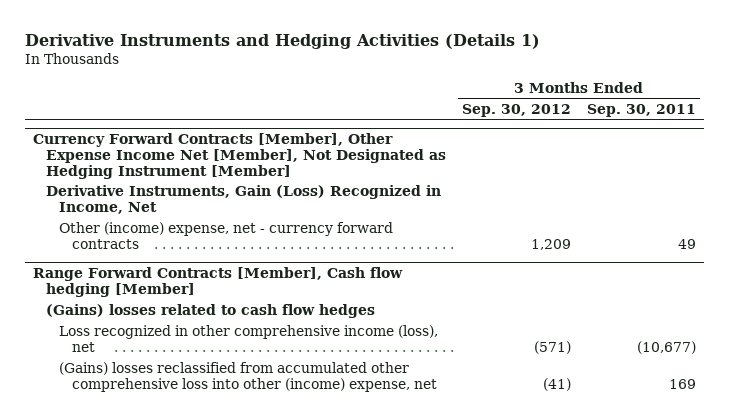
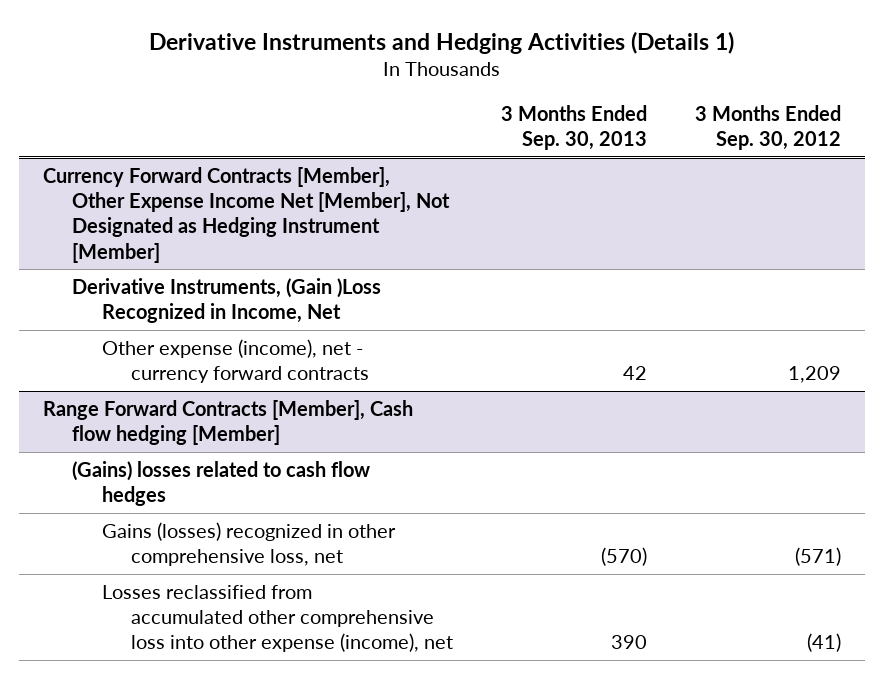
- | 3 Months Ended Sep. 30, 2012 | 3 Months Ended Sep. 30, 2011
+ | 3 Months Ended Sep. 30, 2013 | 3 Months Ended Sep. 30, 2012
@ Currency Forward Contracts [Member], Other Expense Income Net [Member], Not Designated as Hedging Instrument [Member]
- Derivative Instruments, Gain (Loss) Recognized in Income, Net
- Other (income) expense, net - currency forward contracts | 1,209 | 49
+ Derivative Instruments, (Gain )Loss Recognized in Income, Net
+ Other expense (income), net - currency forward contracts | 42 | 1,209
@ Range Forward Contracts [Member], Cash flow hedging [Member]
- Loss recognized in other comprehensive income (loss), net | (571) | (10,677)
- (Gains) losses reclassified from accumulated other comprehensive loss into other (income) expense, net | (41) | 169
+ Gains (losses) recognized in other comprehensive loss, net | (570) | (571)
+ Losses reclassified from accumulated other comprehensive loss into other expense (income), net | 390 | (41)

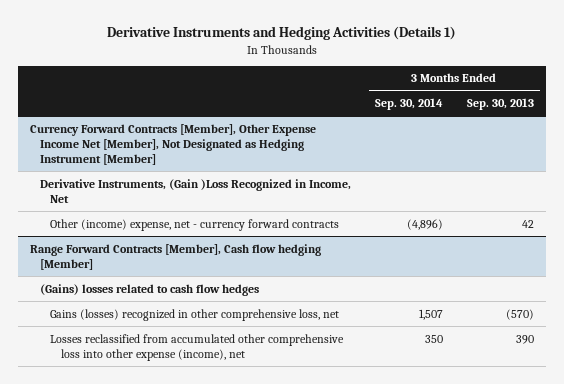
- | 3 Months Ended Sep. 30, 2013 | 3 Months Ended Sep. 30, 2012
+ | 3 Months Ended Sep. 30, 2014 | 3 Months Ended Sep. 30, 2013
@ Currency Forward Contracts [Member], Other Expense Income Net [Member], Not Designated as Hedging Instrument [Member]
- Other expense (income), net - currency forward contracts | 42 | 1,209
+ Other (income) expense, net - currency forward contracts | (4,896) | 42

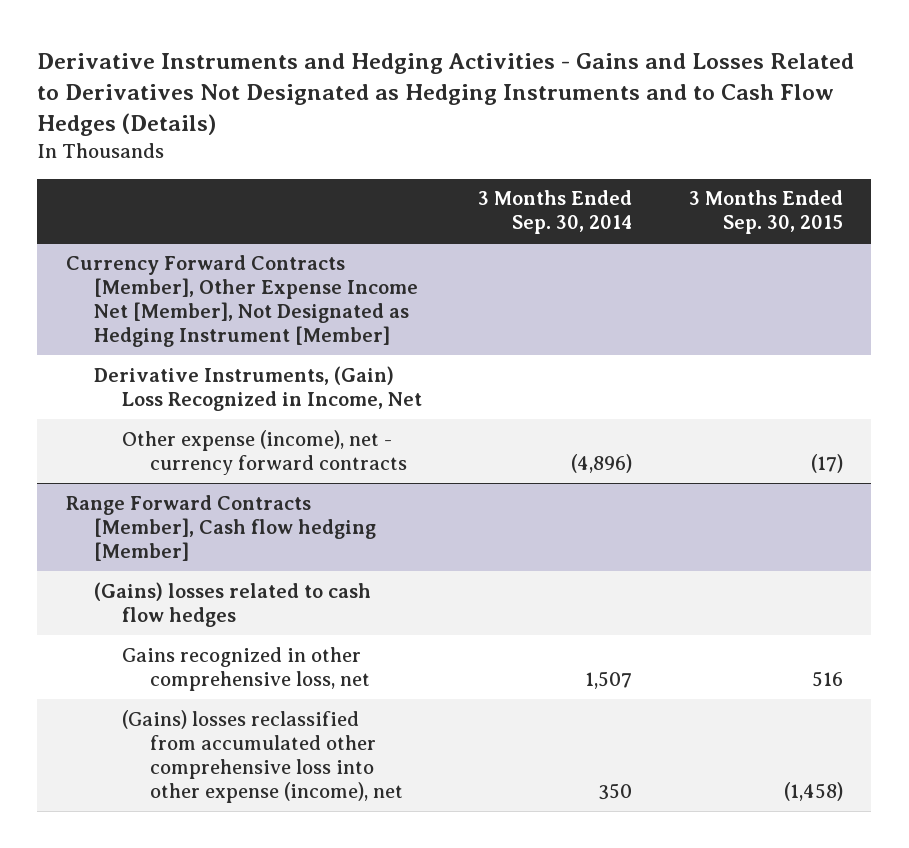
- Derivative Instruments and Hedging Activities (Details 1)
+ Derivative Instruments and Hedging Activities - Gains and Losses Related to Derivatives Not Designated as Hedging Instruments and to Cash Flow Hedges (Details)
- | 3 Months Ended Sep. 30, 2014 | 3 Months Ended Sep. 30, 2013
+ | 3 Months Ended Sep. 30, 2014 | 3 Months Ended Sep. 30, 2015
@ Currency Forward Contracts [Member], Other Expense Income Net [Member], Not Designated as Hedging Instrument [Member]
- Derivative Instruments, (Gain )Loss Recognized in Income, Net
- Other (income) expense, net - currency forward contracts | (4,896) | 42
+ Derivative Instruments, (Gain) Loss Recognized in Income, Net
+ Other expense (income), net - currency forward contracts | (4,896) | (17)
@ Range Forward Contracts [Member], Cash flow hedging [Member]
- Gains (losses) recognized in other comprehensive loss, net | 1,507 | (570)
- Losses reclassified from accumulated other comprehensive loss into other expense (income), net | 350 | 390
+ Gains recognized in other comprehensive loss, net | 1,507 | 516
+ (Gains) losses reclassified from accumulated other comprehensive loss into other expense (income), net | 350 | (1,458)

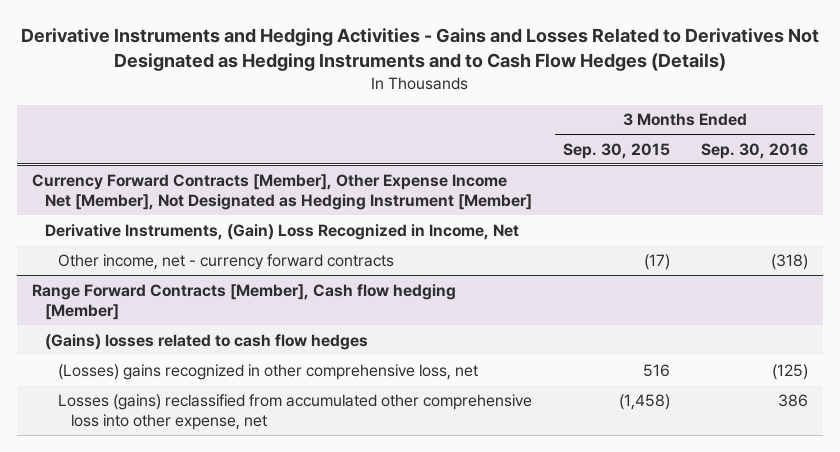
- | 3 Months Ended Sep. 30, 2014 | 3 Months Ended Sep. 30, 2015
+ | 3 Months Ended Sep. 30, 2015 | 3 Months Ended Sep. 30, 2016
@ Currency Forward Contracts [Member], Other Expense Income Net [Member], Not Designated as Hedging Instrument [Member]
- Other expense (income), net - currency forward contracts | (4,896) | (17)
+ Other income, net - currency forward contracts | (17) | (318)
@ Range Forward Contracts [Member], Cash flow hedging [Member]
- Gains recognized in other comprehensive loss, net | 1,507 | 516
- (Gains) losses reclassified from accumulated other comprehensive loss into other expense (income), net | 350 | (1,458)
+ (Losses) gains recognized in other comprehensive loss, net | 516 | (125)
+ Losses (gains) reclassified from accumulated other comprehensive loss into other expense, net | (1,458) | 386

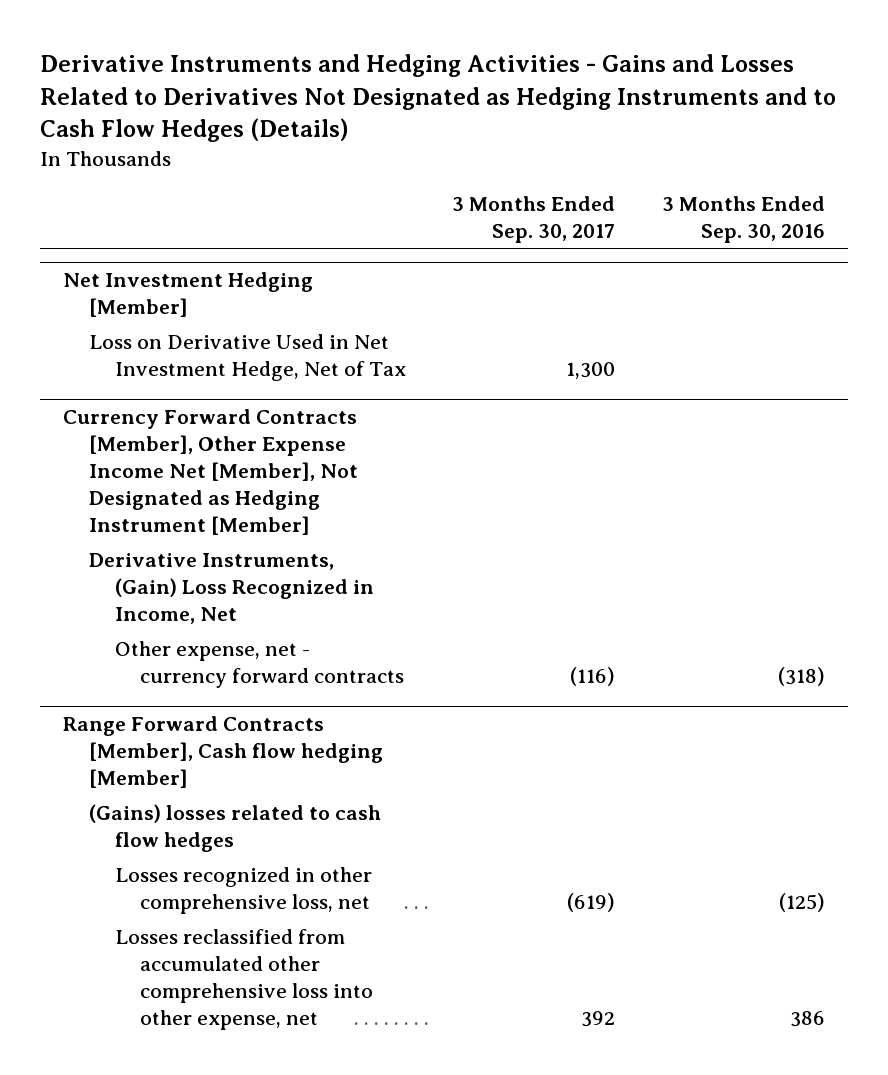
- | 3 Months Ended Sep. 30, 2015 | 3 Months Ended Sep. 30, 2016
+ | 3 Months Ended Sep. 30, 2017 | 3 Months Ended Sep. 30, 2016
+ Net Investment Hedging [Member]
+ Loss on Derivative Used in Net Investment Hedge, Net of Tax | 1,300 |
@ Currency Forward Contracts [Member], Other Expense Income Net [Member], Not Designated as Hedging Instrument [Member]
- Other income, net - currency forward contracts | (17) | (318)
+ Other expense, net - currency forward contracts | (116) | (318)
@ Range Forward Contracts [Member], Cash flow hedging [Member]
- (Losses) gains recognized in other comprehensive loss, net | 516 | (125)
- Losses (gains) reclassified from accumulated other comprehensive loss into other expense, net | (1,458) | 386
+ Losses recognized in other comprehensive loss, net | (619) | (125)
+ Losses reclassified from accumulated other comprehensive loss into other expense, net | 392 | 386

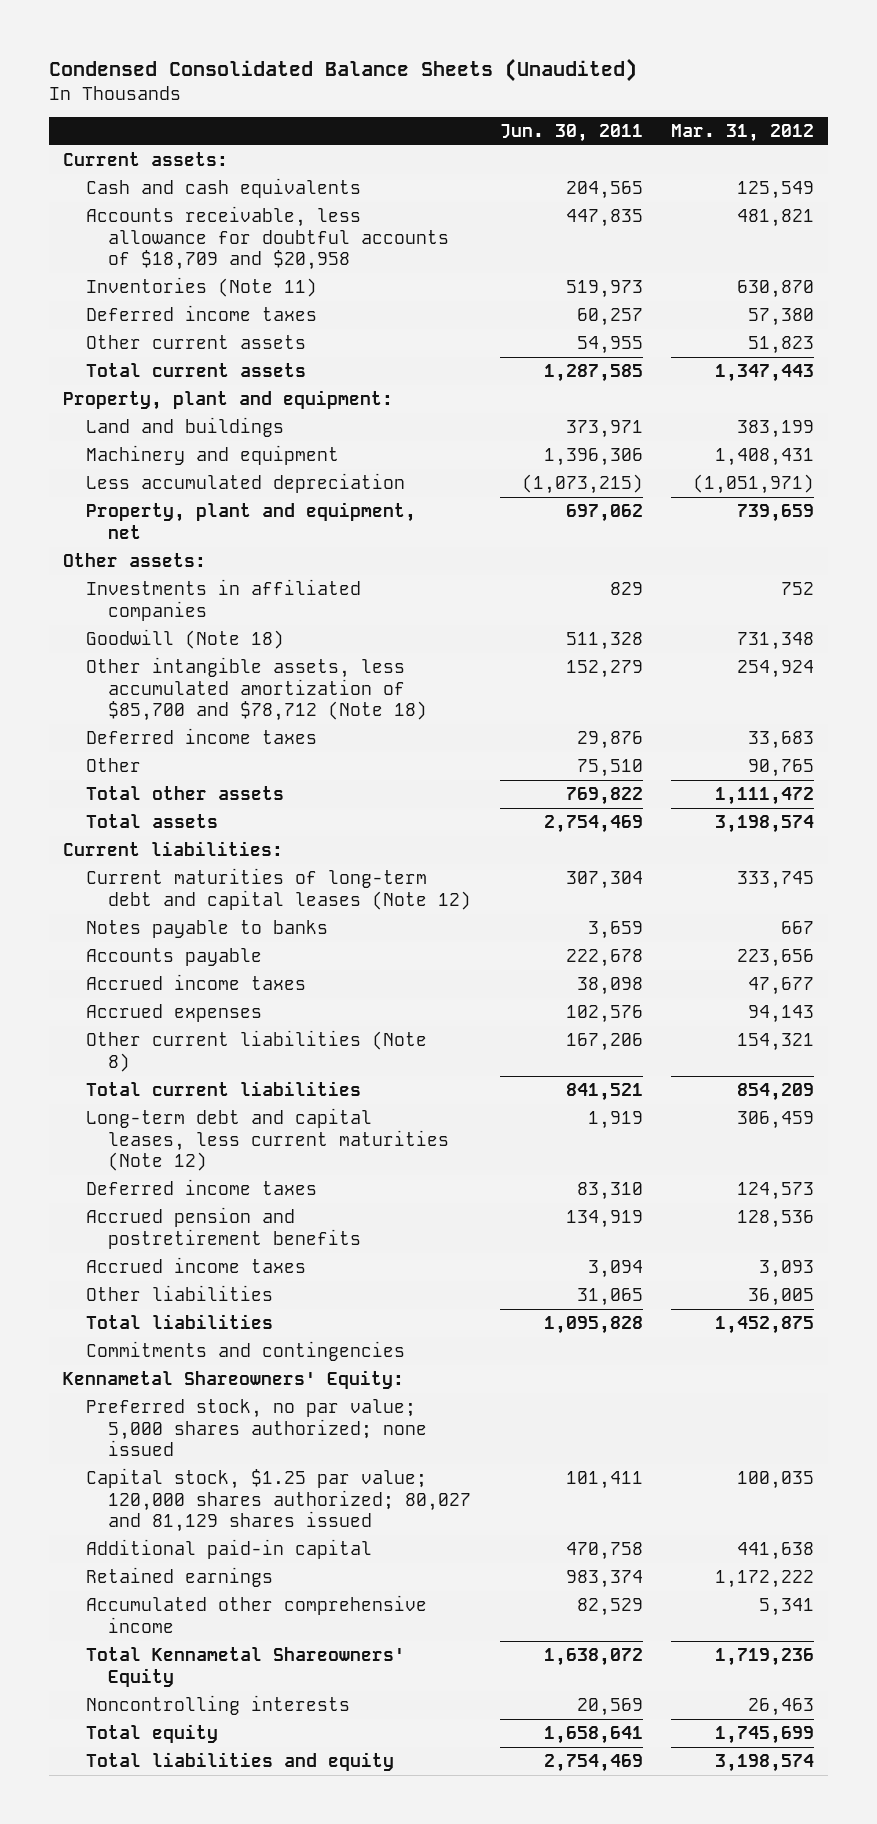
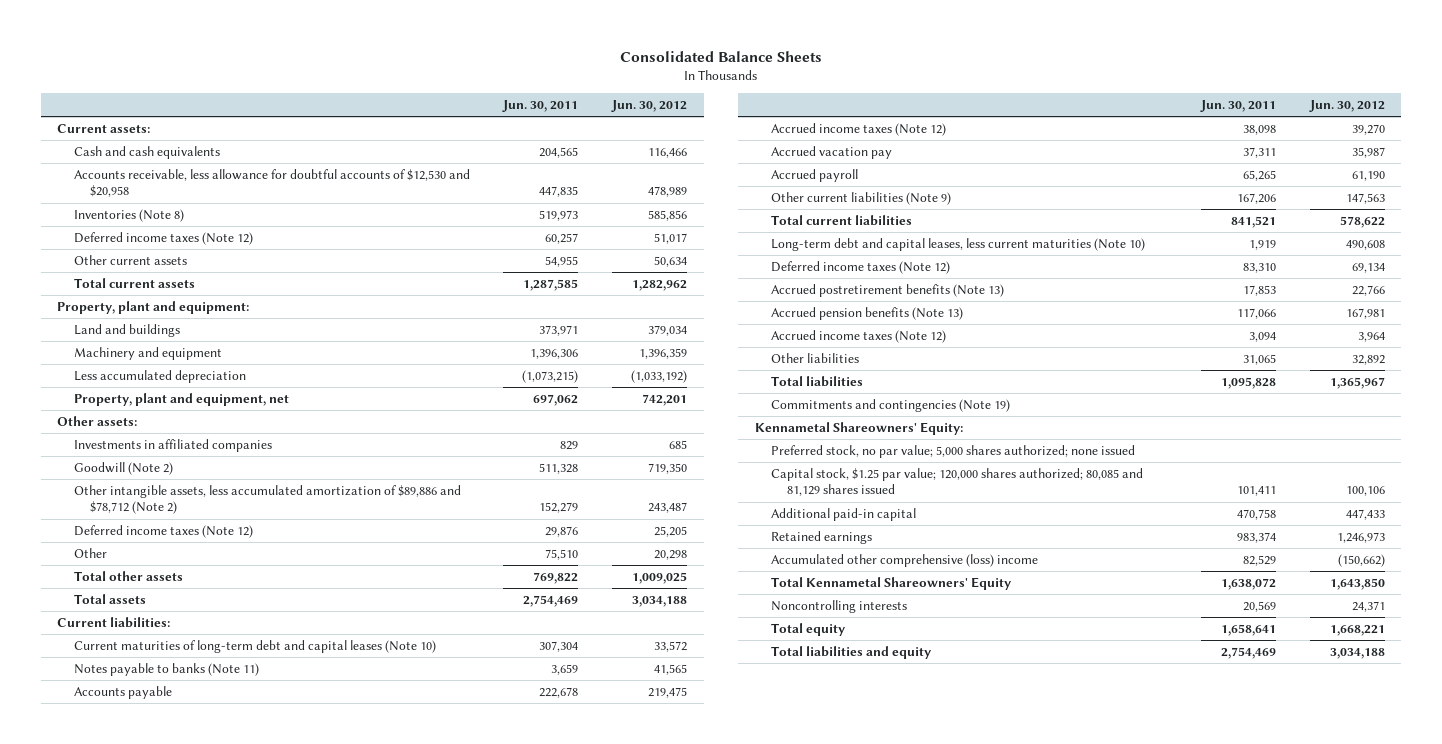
- Condensed Consolidated Balance Sheets (Unaudited)
+ Consolidated Balance Sheets
- | Jun. 30, 2011 | Mar. 31, 2012
+ | Jun. 30, 2011 | Jun. 30, 2012
- Accounts receivable, less allowance for doubtful accounts of $18,709 and $20,958 | 447,835 | 481,821
- Inventories (Note 11) | 519,973 | 630,870
- Deferred income taxes | 60,257 | 57,380
+ Accounts receivable, less allowance for doubtful accounts of $12,530 and $20,958 | 447,835 | 478,989
+ Inventories (Note 8) | 519,973 | 585,856
+ Deferred income taxes (Note 12) | 60,257 | 51,017
- Goodwill (Note 18) | 511,328 | 731,348
- Other intangible assets, less accumulated amortization of $85,700 and $78,712 (Note 18) | 152,279 | 254,924
- Deferred income taxes | 29,876 | 33,683
+ Goodwill (Note 2) | 511,328 | 719,350
+ Other intangible assets, less accumulated amortization of $89,886 and $78,712 (Note 2) | 152,279 | 243,487
+ Deferred income taxes (Note 12) | 29,876 | 25,205
- Current maturities of long-term debt and capital leases (Note 12) | 307,304 | 333,745
- Notes payable to banks | 3,659 | 667
+ Current maturities of long-term debt and capital leases (Note 10) | 307,304 | 33,572
+ Notes payable to banks (Note 11) | 3,659 | 41,565
- Accrued income taxes | 38,098 | 47,677
- Accrued expenses | 102,576 | 94,143
- Other current liabilities (Note 8) | 167,206 | 154,321
+ Accrued income taxes (Note 12) | 38,098 | 39,270
+ Accrued vacation pay | 37,311 | 35,987
+ Accrued payroll | 65,265 | 61,190
+ Other current liabilities (Note 9) | 167,206 | 147,563
- Long-term debt and capital leases, less current maturities (Note 12) | 1,919 | 306,459
- Deferred income taxes | 83,310 | 124,573
- Accrued pension and postretirement benefits | 134,919 | 128,536
- Accrued income taxes | 3,094 | 3,093
+ Long-term debt and capital leases, less current maturities (Note 10) | 1,919 | 490,608
+ Deferred income taxes (Note 12) | 83,310 | 69,134
+ Accrued postretirement benefits (Note 13) | 17,853 | 22,766
+ Accrued pension benefits (Note 13) | 117,066 | 167,981
+ Accrued income taxes (Note 12) | 3,094 | 3,964
- Commitments and contingencies
+ Commitments and contingencies (Note 19)
- Capital stock, $1.25 par value; 120,000 shares authorized; 80,027 and 81,129 shares issued | 101,411 | 100,035
+ Capital stock, $1.25 par value; 120,000 shares authorized; 80,085 and 81,129 shares issued | 101,411 | 100,106
- Accumulated other comprehensive income | 82,529 | 5,341
+ Accumulated other comprehensive (loss) income | 82,529 | (150,662)

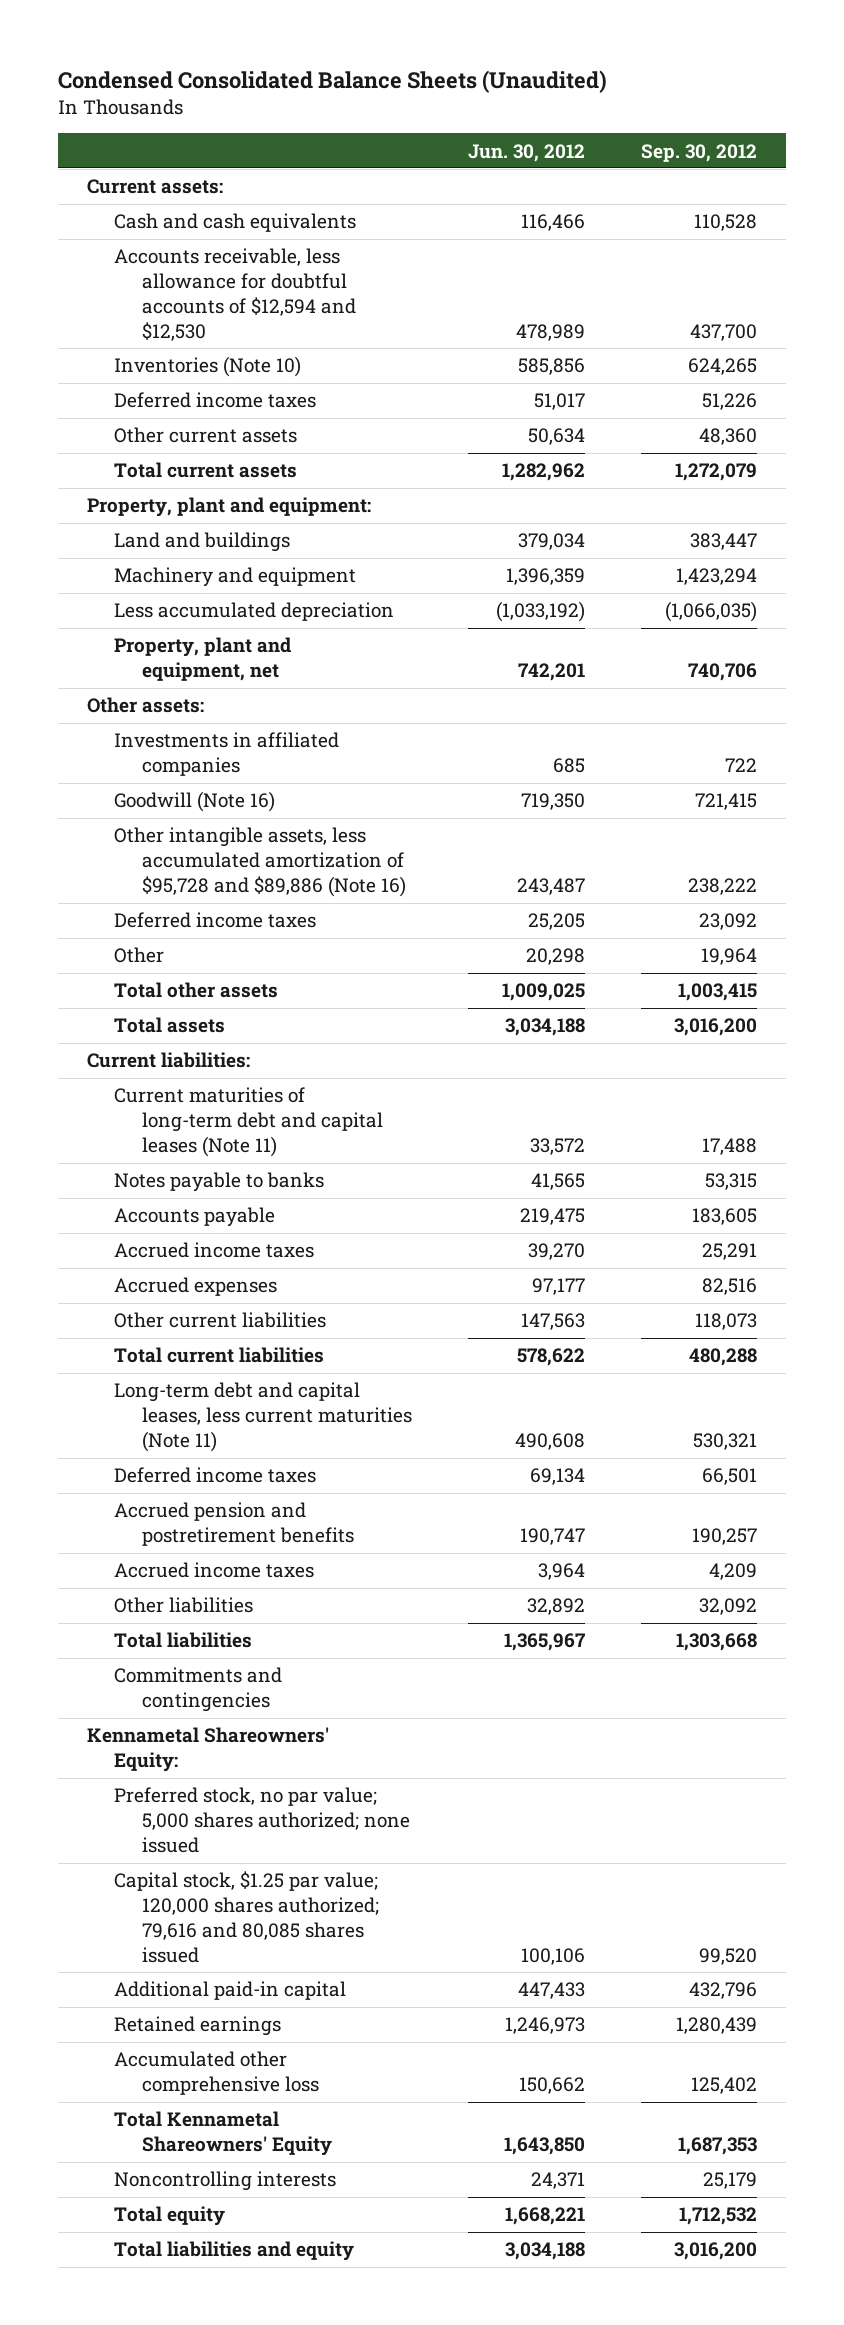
- Consolidated Balance Sheets
+ Condensed Consolidated Balance Sheets (Unaudited)
- | Jun. 30, 2011 | Jun. 30, 2012
+ | Jun. 30, 2012 | Sep. 30, 2012
- Accounts receivable, less allowance for doubtful accounts of $12,530 and $20,958 | 447,835 | 478,989
- Inventories (Note 8) | 519,973 | 585,856
- Deferred income taxes (Note 12) | 60,257 | 51,017
+ Accounts receivable, less allowance for doubtful accounts of $12,594 and $12,530 | 478,989 | 437,700
+ Inventories (Note 10) | 585,856 | 624,265
+ Deferred income taxes | 51,017 | 51,226
- Goodwill (Note 2) | 511,328 | 719,350
- Other intangible assets, less accumulated amortization of $89,886 and $78,712 (Note 2) | 152,279 | 243,487
- Deferred income taxes (Note 12) | 29,876 | 25,205
+ Goodwill (Note 16) | 719,350 | 721,415
+ Other intangible assets, less accumulated amortization of $95,728 and $89,886 (Note 16) | 243,487 | 238,222
+ Deferred income taxes | 25,205 | 23,092
- Current maturities of long-term debt and capital leases (Note 10) | 307,304 | 33,572
- Notes payable to banks (Note 11) | 3,659 | 41,565
+ Current maturities of long-term debt and capital leases (Note 11) | 33,572 | 17,488
+ Notes payable to banks | 41,565 | 53,315
- Accrued income taxes (Note 12) | 38,098 | 39,270
- Accrued vacation pay | 37,311 | 35,987
- Accrued payroll | 65,265 | 61,190
- Other current liabilities (Note 9) | 167,206 | 147,563
+ Accrued income taxes | 39,270 | 25,291
+ Accrued expenses | 97,177 | 82,516
+ Other current liabilities | 147,563 | 118,073
- Long-term debt and capital leases, less current maturities (Note 10) | 1,919 | 490,608
- Deferred income taxes (Note 12) | 83,310 | 69,134
- Accrued postretirement benefits (Note 13) | 17,853 | 22,766
- Accrued pension benefits (Note 13) | 117,066 | 167,981
- Accrued income taxes (Note 12) | 3,094 | 3,964
+ Long-term debt and capital leases, less current maturities (Note 11) | 490,608 | 530,321
+ Deferred income taxes | 69,134 | 66,501
+ Accrued pension and postretirement benefits | 190,747 | 190,257
+ Accrued income taxes | 3,964 | 4,209
- Commitments and contingencies (Note 19)
+ Commitments and contingencies
- Capital stock, $1.25 par value; 120,000 shares authorized; 80,085 and 81,129 shares issued | 101,411 | 100,106
+ Capital stock, $1.25 par value; 120,000 shares authorized; 79,616 and 80,085 shares issued | 100,106 | 99,520
- Accumulated other comprehensive (loss) income | 82,529 | (150,662)
+ Accumulated other comprehensive loss | 150,662 | 125,402

